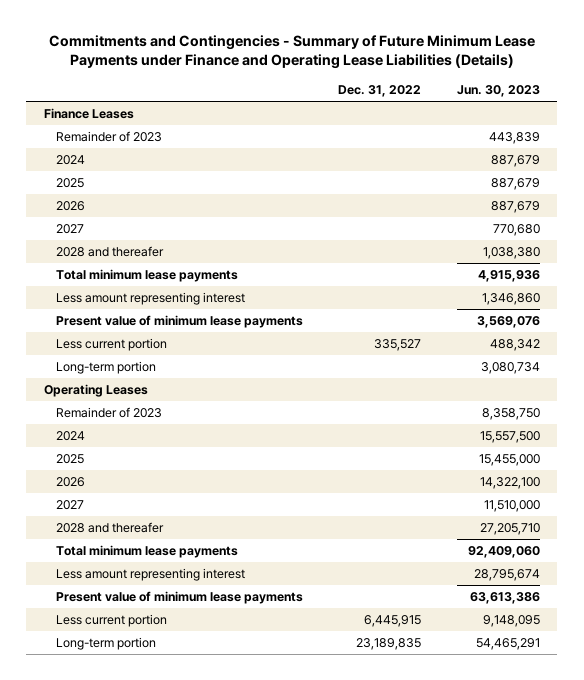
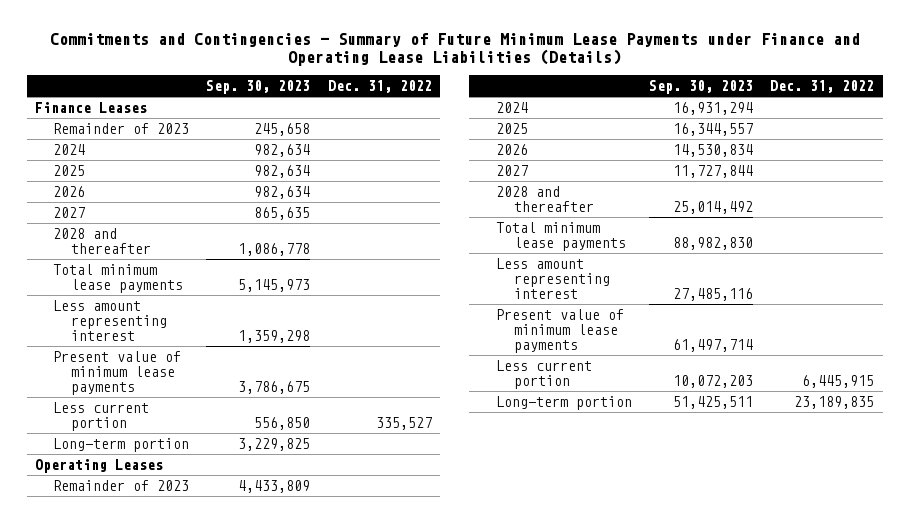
- | Dec. 31, 2022 | Jun. 30, 2023
+ | Sep. 30, 2023 | Dec. 31, 2022
- 2028 and thereafer | | 1,038,380
+ 2028 and thereafter | 1,086,778 |
- 2028 and thereafer | | 27,205,710
+ 2028 and thereafter | 25,014,492 |

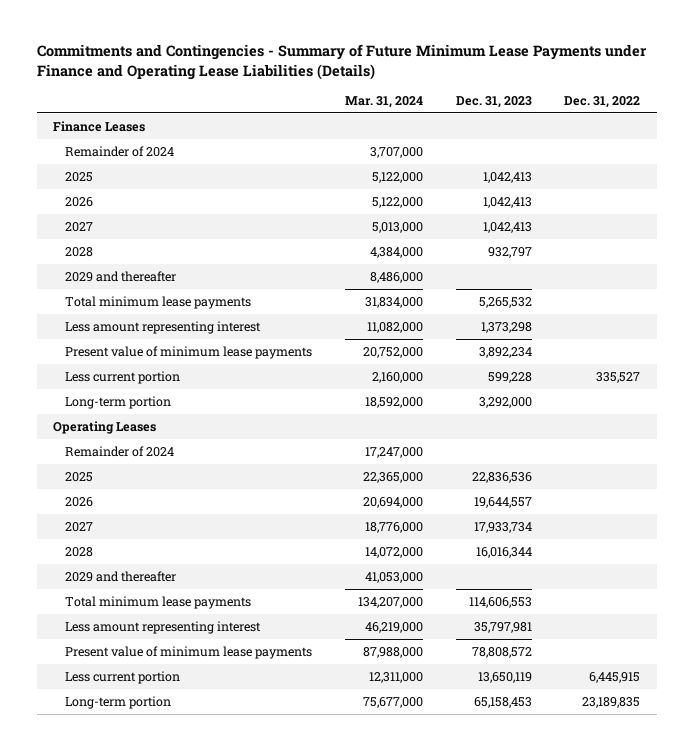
- | Sep. 30, 2023 | Dec. 31, 2022
+ | Mar. 31, 2024 | Dec. 31, 2023 | Dec. 31, 2022
- Remainder of 2023 | 245,658 |
- 2024 | 982,634 |
+ Remainder of 2024 | 3,707,000 | |
- 2028 and thereafter | 1,086,778 |
+ 2028 | 4,384,000 | 932,797 |
+ 2029 and thereafter | 8,486,000 | |
- Remainder of 2023 | 4,433,809 |
- 2024 | 16,931,294 |
+ Remainder of 2024 | 17,247,000 | |
- 2028 and thereafter | 25,014,492 |
+ 2028 | 14,072,000 | 16,016,344 |
+ 2029 and thereafter | 41,053,000 | |

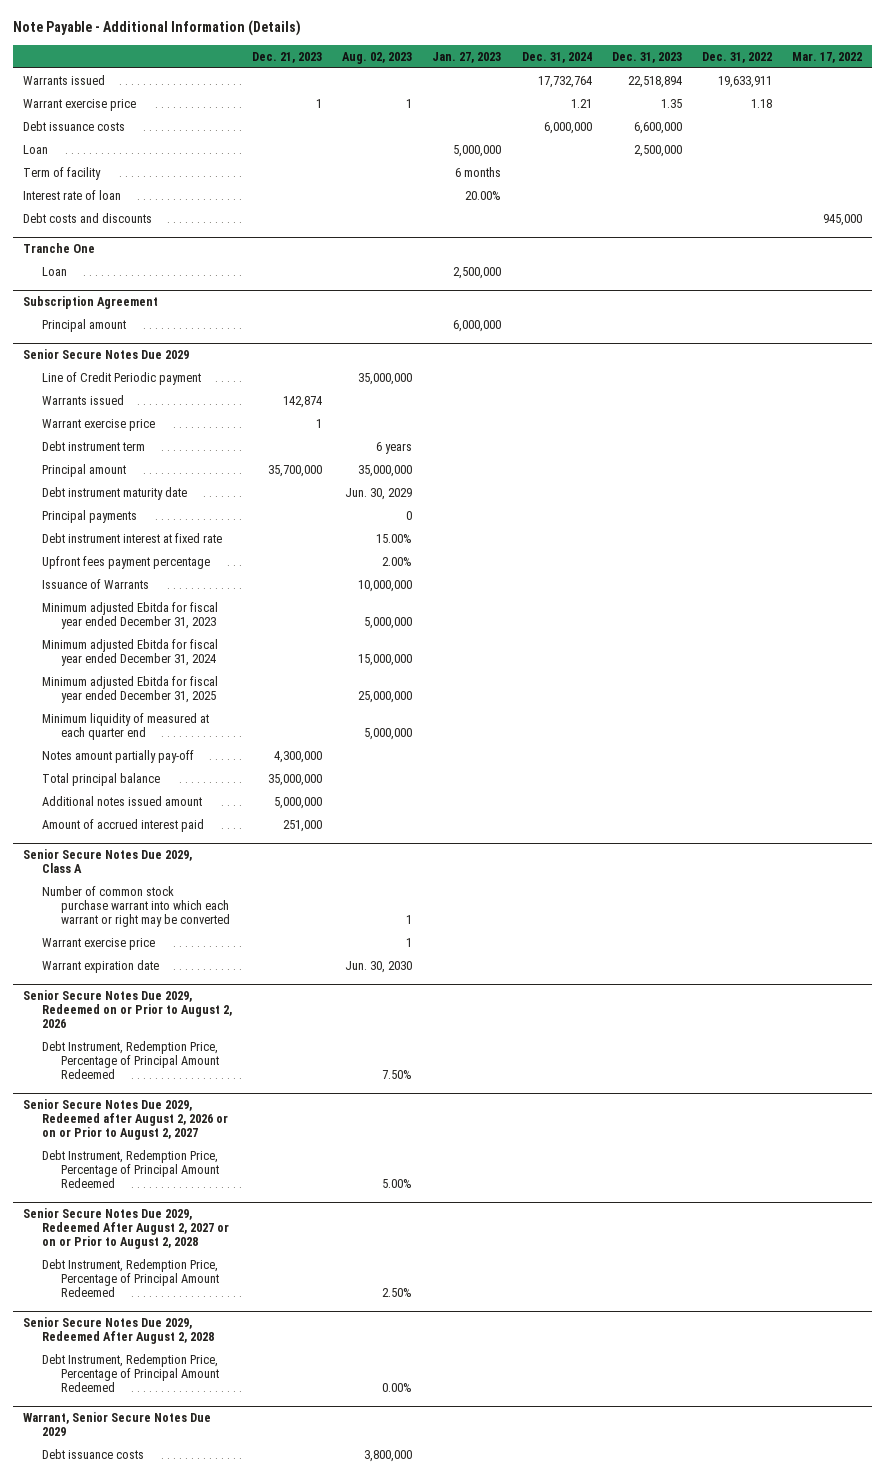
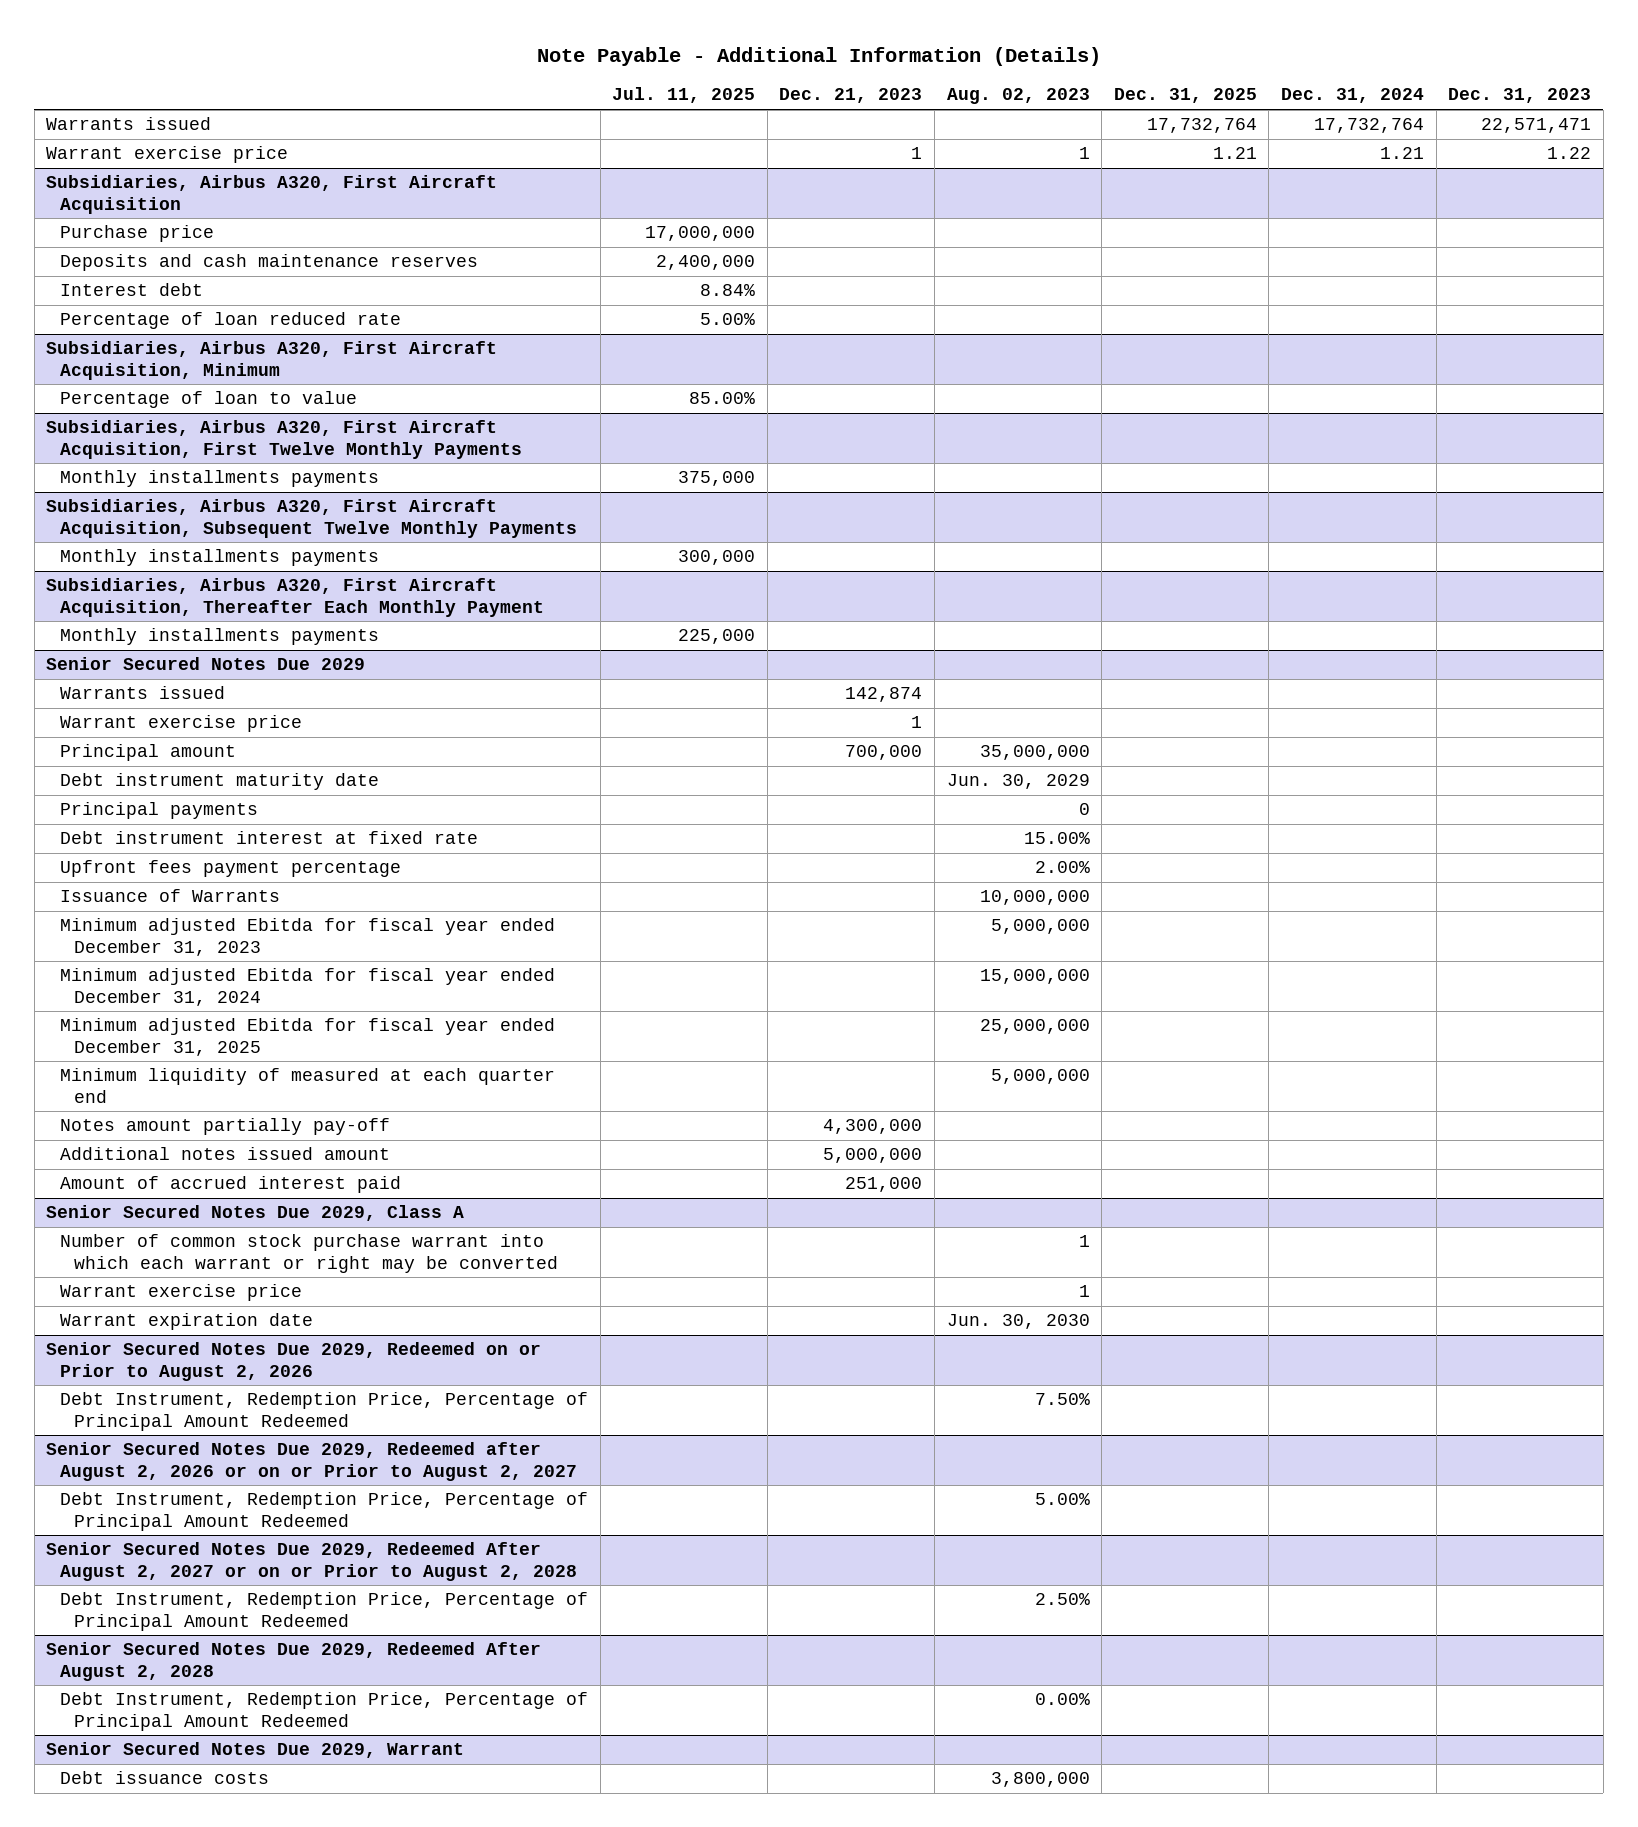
- | Dec. 21, 2023 | Aug. 02, 2023 | Jan. 27, 2023 | Dec. 31, 2024 | Dec. 31, 2023 | Dec. 31, 2022 | Mar. 17, 2022
+ | Jul. 11, 2025 | Dec. 21, 2023 | Aug. 02, 2023 | Dec. 31, 2025 | Dec. 31, 2024 | Dec. 31, 2023
- Warrants issued | | | | 17,732,764 | 22,518,894 | 19,633,911 |
- Warrant exercise price | 1 | 1 | | 1.21 | 1.35 | 1.18 |
- Debt issuance costs | | | | 6,000,000 | 6,600,000 | |
- Loan | | | 5,000,000 | | 2,500,000 | |
- Term of facility | | | 6 months | | | |
- Interest rate of loan | | | 20.00% | | | |
- Debt costs and discounts | | | | | | | 945,000
- Tranche One
- Loan | | | 2,500,000 | | | |
- Subscription Agreement
- Principal amount | | | 6,000,000 | | | |
- Senior Secure Notes Due 2029
- Line of Credit Periodic payment | | 35,000,000 | | | | |
+ Warrants issued | | | | 17,732,764 | 17,732,764 | 22,571,471
+ Warrant exercise price | | 1 | 1 | 1.21 | 1.21 | 1.22
+ Subsidiaries, Airbus A320, First Aircraft Acquisition
+ Purchase price | 17,000,000 | | | | |
+ Deposits and cash maintenance reserves | 2,400,000 | | | | |
+ Interest debt | 8.84% | | | | |
+ Percentage of loan reduced rate | 5.00% | | | | |
+ Subsidiaries, Airbus A320, First Aircraft Acquisition, Minimum
+ Percentage of loan to value | 85.00% | | | | |
+ Subsidiaries, Airbus A320, First Aircraft Acquisition, First Twelve Monthly Payments
+ Monthly installments payments | 375,000 | | | | |
+ Subsidiaries, Airbus A320, First Aircraft Acquisition, Subsequent Twelve Monthly Payments
+ Monthly installments payments | 300,000 | | | | |
+ Subsidiaries, Airbus A320, First Aircraft Acquisition, Thereafter Each Monthly Payment
+ Monthly installments payments | 225,000 | | | | |
+ Senior Secured Notes Due 2029
- Debt instrument term | | 6 years | | | | |
- Principal amount | 35,700,000 | 35,000,000 | | | | |
+ Principal amount | | 700,000 | 35,000,000 | | |
- Total principal balance | 35,000,000 | | | | | |
- Senior Secure Notes Due 2029, Class A
+ Senior Secured Notes Due 2029, Class A
- Senior Secure Notes Due 2029, Redeemed on or Prior to August 2, 2026
+ Senior Secured Notes Due 2029, Redeemed on or Prior to August 2, 2026
- Senior Secure Notes Due 2029, Redeemed after August 2, 2026 or on or Prior to August 2, 2027
+ Senior Secured Notes Due 2029, Redeemed after August 2, 2026 or on or Prior to August 2, 2027
- Senior Secure Notes Due 2029, Redeemed After August 2, 2027 or on or Prior to August 2, 2028
+ Senior Secured Notes Due 2029, Redeemed After August 2, 2027 or on or Prior to August 2, 2028
- Senior Secure Notes Due 2029, Redeemed After August 2, 2028
+ Senior Secured Notes Due 2029, Redeemed After August 2, 2028
- Warrant, Senior Secure Notes Due 2029
+ Senior Secured Notes Due 2029, Warrant

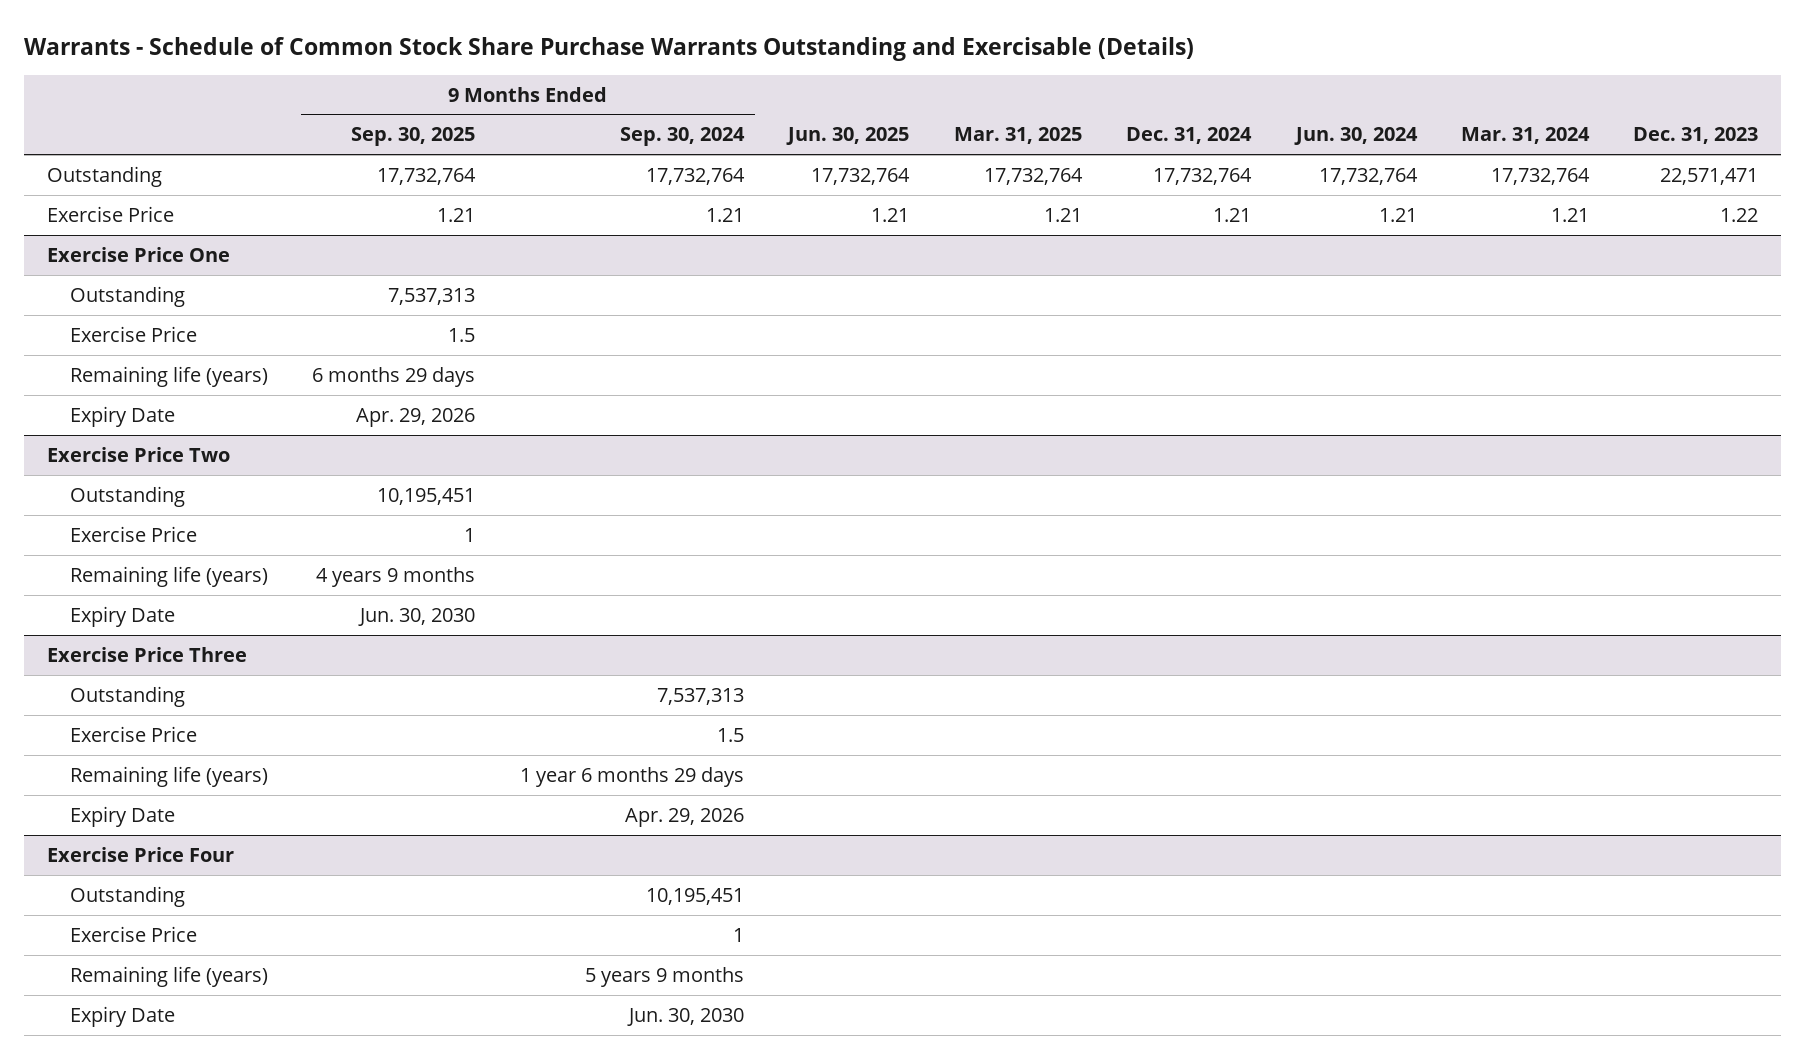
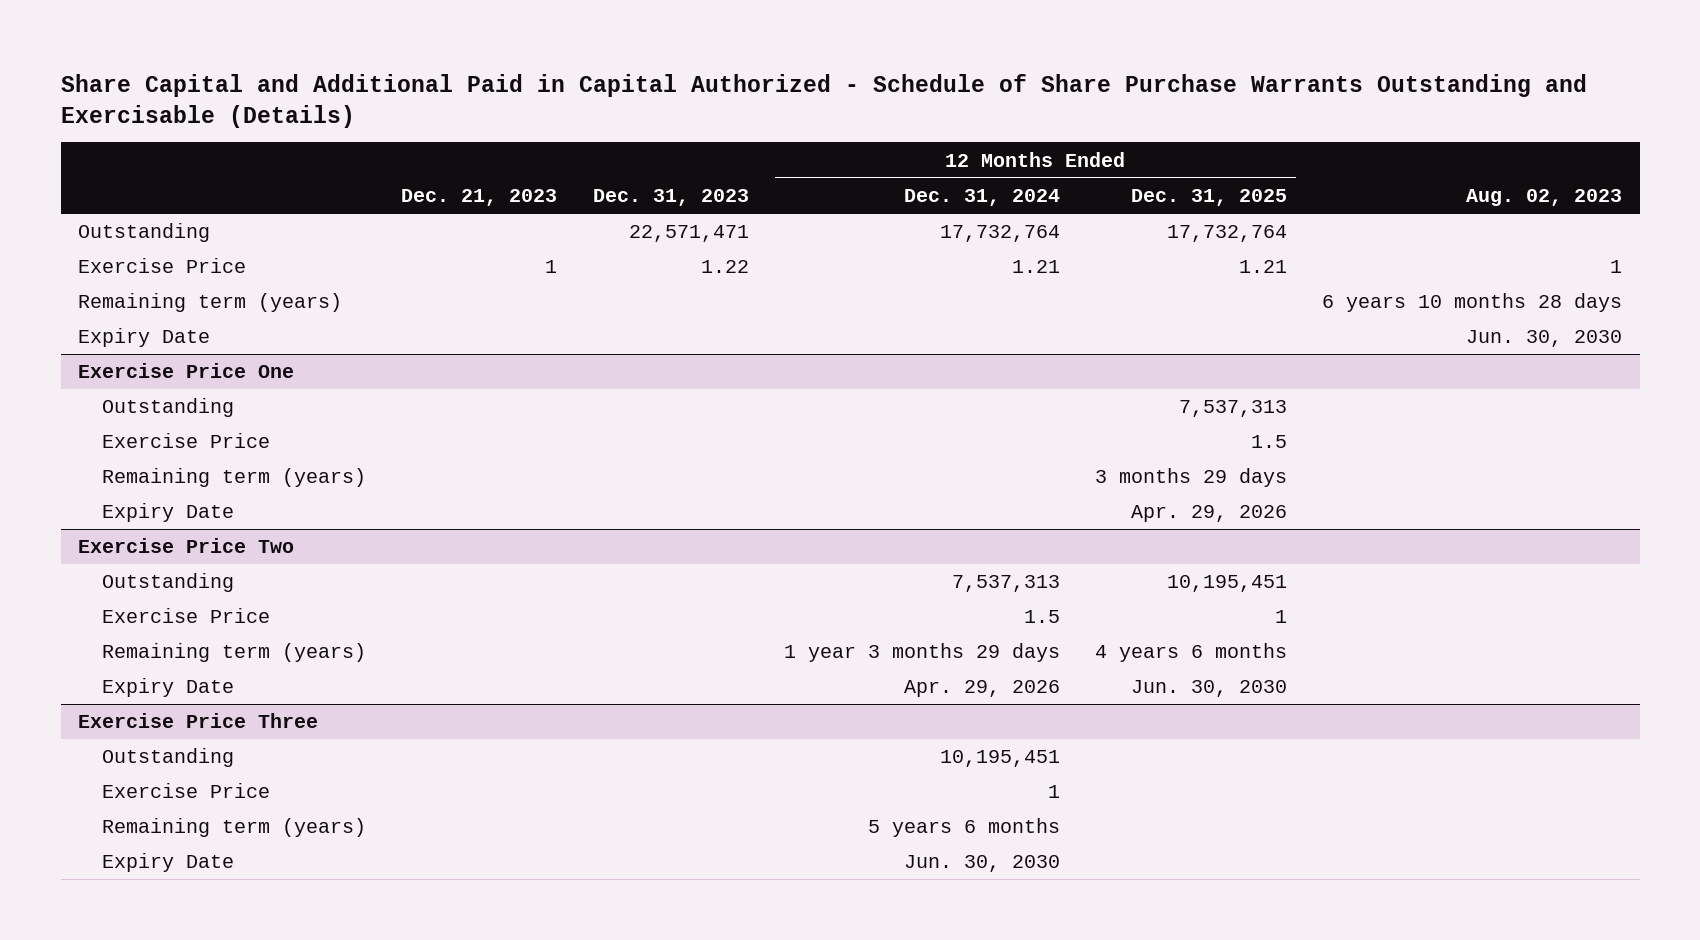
- Warrants - Schedule of Common Stock Share Purchase Warrants Outstanding and Exercisable (Details)
+ Share Capital and Additional Paid in Capital Authorized - Schedule of Share Purchase Warrants Outstanding and Exercisable (Details)
- | 9 Months Ended Sep. 30, 2025 | 9 Months Ended Sep. 30, 2024 | Jun. 30, 2025 | Mar. 31, 2025 | Dec. 31, 2024 | Jun. 30, 2024 | Mar. 31, 2024 | Dec. 31, 2023
+ | Dec. 21, 2023 | Dec. 31, 2023 | 12 Months Ended Dec. 31, 2024 | 12 Months Ended Dec. 31, 2025 | Aug. 02, 2023
+ Remaining term (years) | | | | | 6 years 10 months 28 days
+ Expiry Date | | | | | Jun. 30, 2030
@ Exercise Price One
- Remaining life (years) | 6 months 29 days | | | | | | |
+ Remaining term (years) | | | | 3 months 29 days |
@ Exercise Price Two
- Remaining life (years) | 4 years 9 months | | | | | | |
+ Remaining term (years) | | | 1 year 3 months 29 days | 4 years 6 months |
@ Exercise Price Three
- Remaining life (years) | | 1 year 6 months 29 days | | | | | |
+ Remaining term (years) | | | 5 years 6 months | |
- Exercise Price Four
- Outstanding | | 10,195,451 | | | | | |
- Exercise Price | | 1 | | | | | |
- Remaining life (years) | | 5 years 9 months | | | | | |
- Expiry Date | | Jun. 30, 2030 | | | | | |

